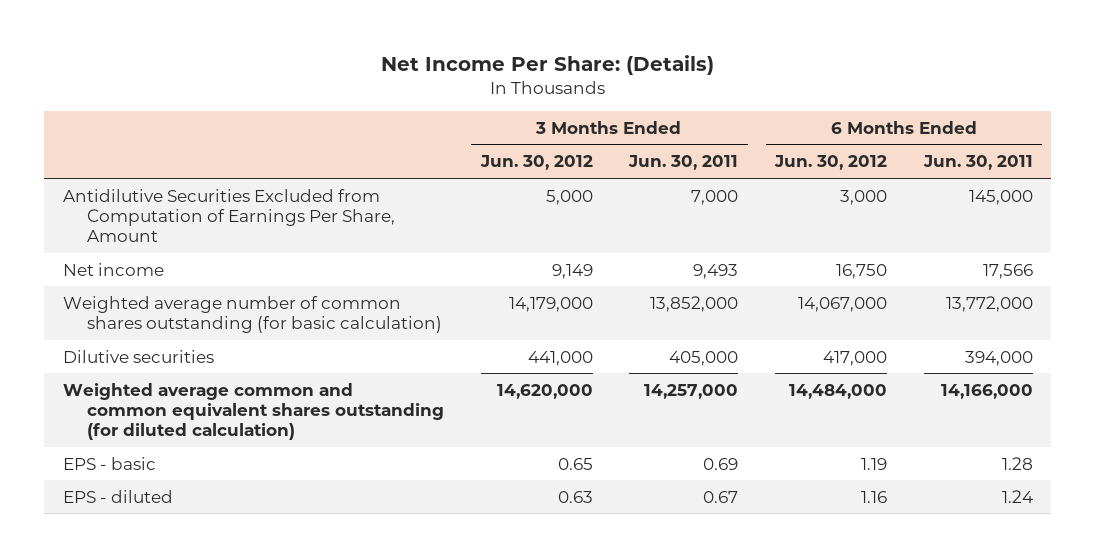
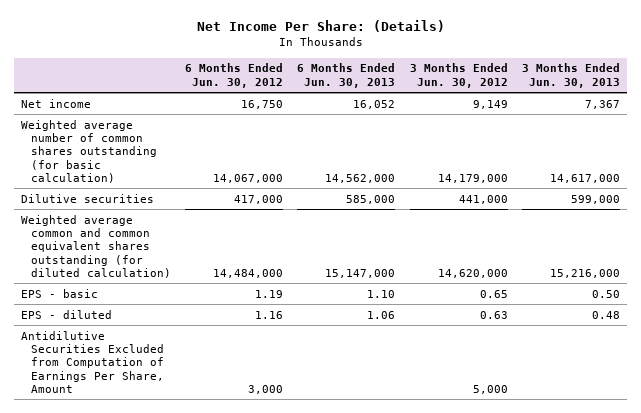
- | 3 Months Ended Jun. 30, 2012 | 3 Months Ended Jun. 30, 2011 | 6 Months Ended Jun. 30, 2012 | 6 Months Ended Jun. 30, 2011
+ | 6 Months Ended Jun. 30, 2012 | 6 Months Ended Jun. 30, 2013 | 3 Months Ended Jun. 30, 2012 | 3 Months Ended Jun. 30, 2013
moved down: Antidilutive Securities Excluded from Computation of Earnings Per Share, Amount | 3,000 | | 5,000 |

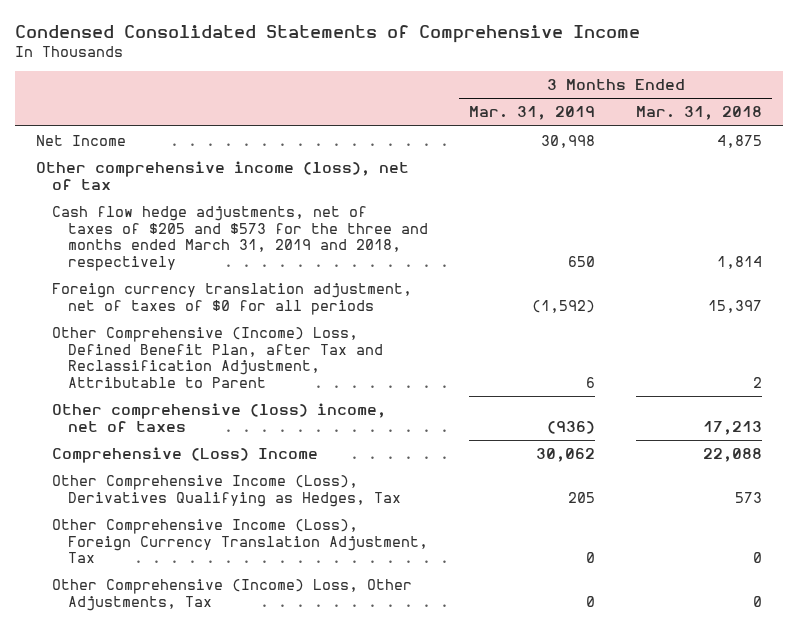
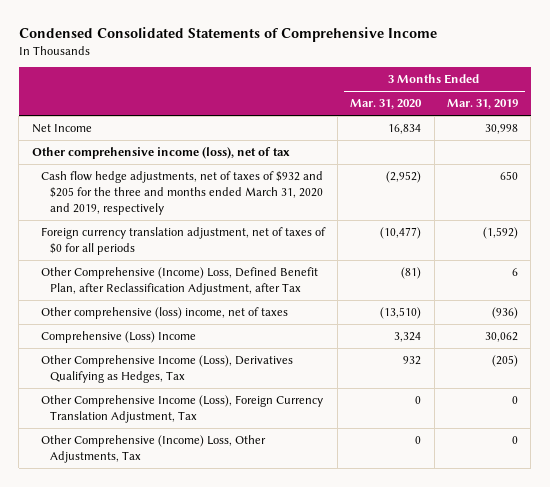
- | 3 Months Ended Mar. 31, 2019 | 3 Months Ended Mar. 31, 2018
+ | 3 Months Ended Mar. 31, 2020 | 3 Months Ended Mar. 31, 2019
- Cash flow hedge adjustments, net of taxes of $205 and $573 for the three and months ended March 31, 2019 and 2018, respectively | 650 | 1,814
+ Cash flow hedge adjustments, net of taxes of $932 and $205 for the three and months ended March 31, 2020 and 2019, respectively | (2,952) | 650
- Other Comprehensive (Income) Loss, Defined Benefit Plan, after Tax and Reclassification Adjustment, Attributable to Parent | 6 | 2
+ Other Comprehensive (Income) Loss, Defined Benefit Plan, after Reclassification Adjustment, after Tax | (81) | 6
- Other Comprehensive Income (Loss), Derivatives Qualifying as Hedges, Tax | 205 | 573
+ Other Comprehensive Income (Loss), Derivatives Qualifying as Hedges, Tax | 932 | (205)

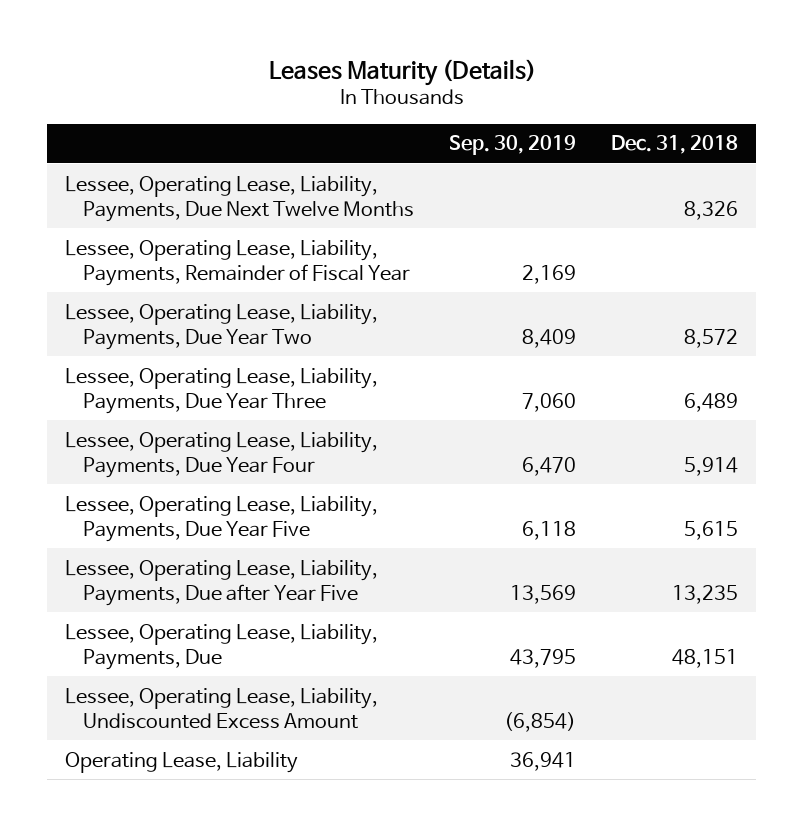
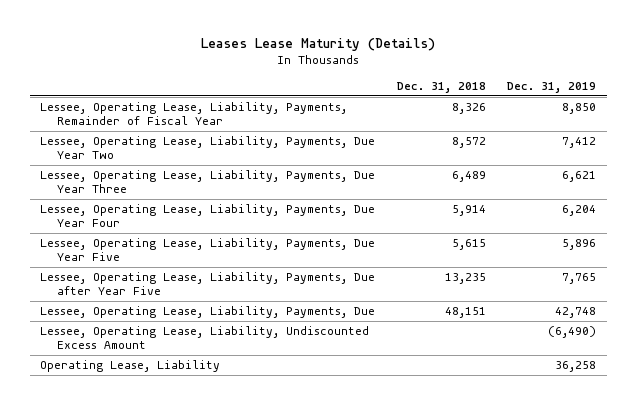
- Leases Maturity (Details)
+ Leases Lease Maturity (Details)
- | Sep. 30, 2019 | Dec. 31, 2018
+ | Dec. 31, 2018 | Dec. 31, 2019
- Lessee, Operating Lease, Liability, Payments, Due Next Twelve Months | | 8,326
- Lessee, Operating Lease, Liability, Payments, Remainder of Fiscal Year | 2,169 |
+ Lessee, Operating Lease, Liability, Payments, Remainder of Fiscal Year | 8,326 | 8,850

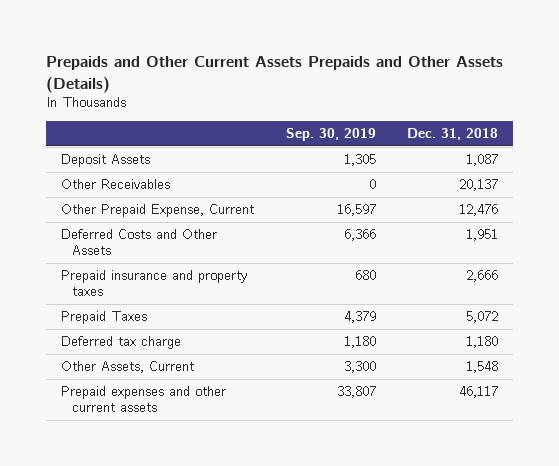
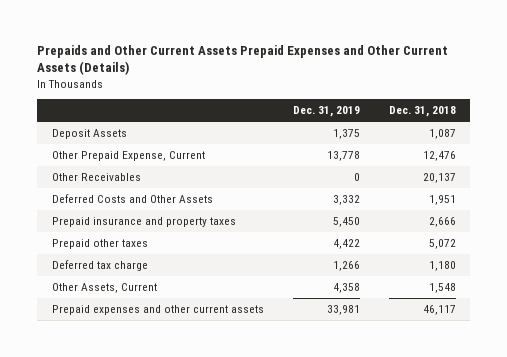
- Prepaids and Other Current Assets Prepaids and Other Assets (Details)
+ Prepaids and Other Current Assets Prepaid Expenses and Other Current Assets (Details)
- | Sep. 30, 2019 | Dec. 31, 2018
+ | Dec. 31, 2019 | Dec. 31, 2018
moved down: Other Receivables | 0 | 20,137
- Prepaid Taxes | 4,379 | 5,072
+ Prepaid other taxes | 4,422 | 5,072

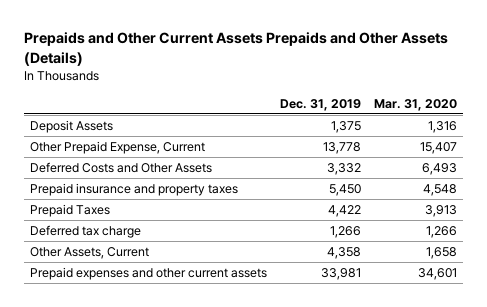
- Prepaids and Other Current Assets Prepaid Expenses and Other Current Assets (Details)
+ Prepaids and Other Current Assets Prepaids and Other Assets (Details)
- | Dec. 31, 2019 | Dec. 31, 2018
+ | Dec. 31, 2019 | Mar. 31, 2020
- Other Receivables | 0 | 20,137
- Prepaid other taxes | 4,422 | 5,072
+ Prepaid Taxes | 4,422 | 3,913

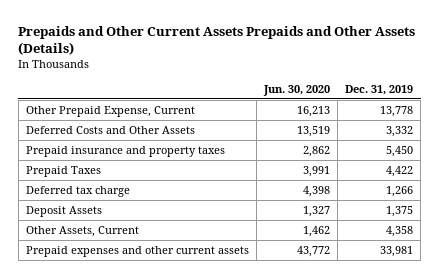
- | Dec. 31, 2019 | Mar. 31, 2020
+ | Jun. 30, 2020 | Dec. 31, 2019
moved down: Deposit Assets | 1,327 | 1,375

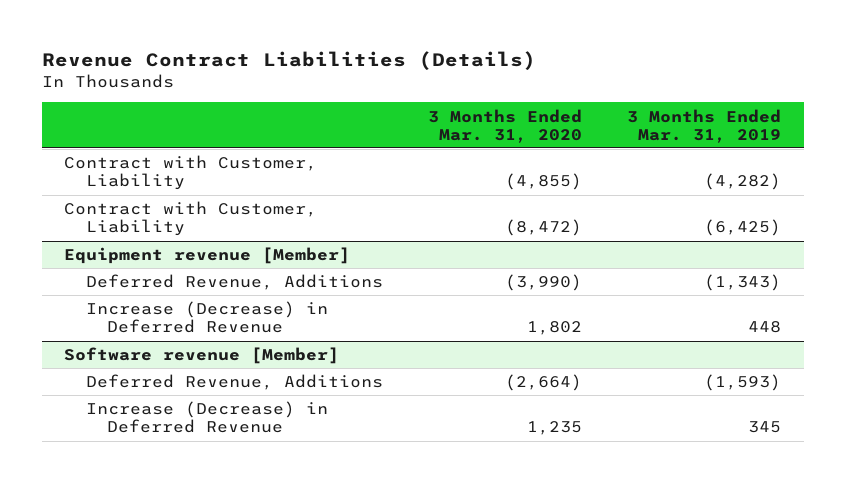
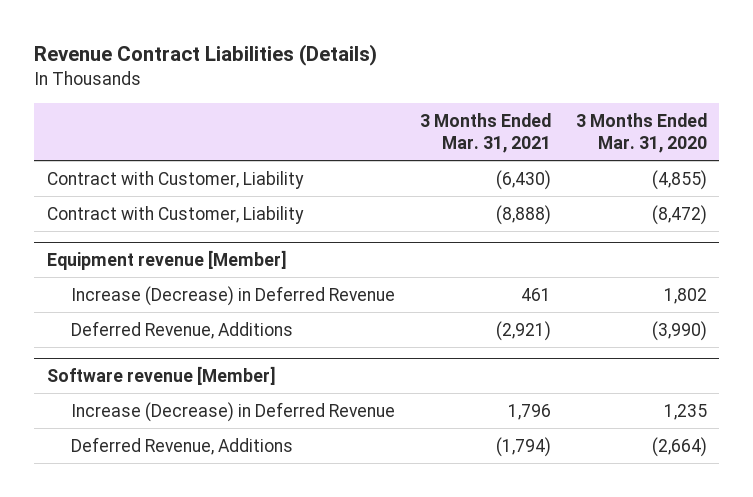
- | 3 Months Ended Mar. 31, 2020 | 3 Months Ended Mar. 31, 2019
+ | 3 Months Ended Mar. 31, 2021 | 3 Months Ended Mar. 31, 2020
@ Equipment revenue [Member]
moved down: Deferred Revenue, Additions | (2,921) | (3,990)
@ Software revenue [Member]
moved down: Deferred Revenue, Additions | (1,794) | (2,664)

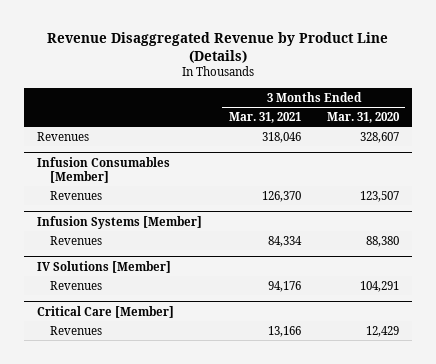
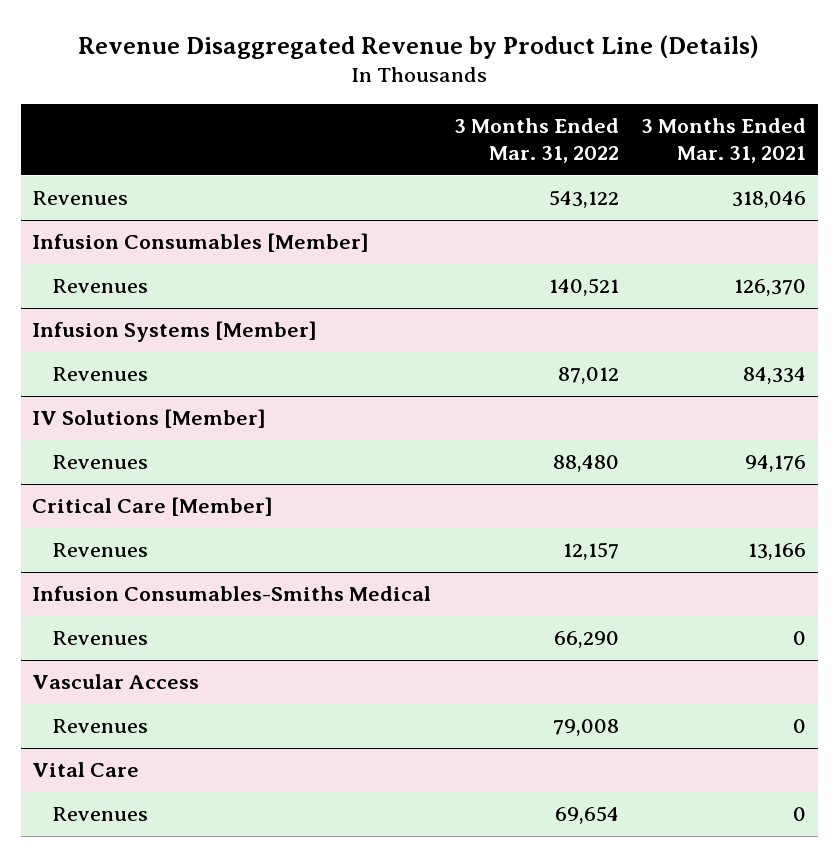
- | 3 Months Ended Mar. 31, 2021 | 3 Months Ended Mar. 31, 2020
+ | 3 Months Ended Mar. 31, 2022 | 3 Months Ended Mar. 31, 2021
+ Infusion Consumables-Smiths Medical
+ Revenues | 66,290 | 0
+ Vascular Access
+ Revenues | 79,008 | 0
+ Vital Care
+ Revenues | 69,654 | 0

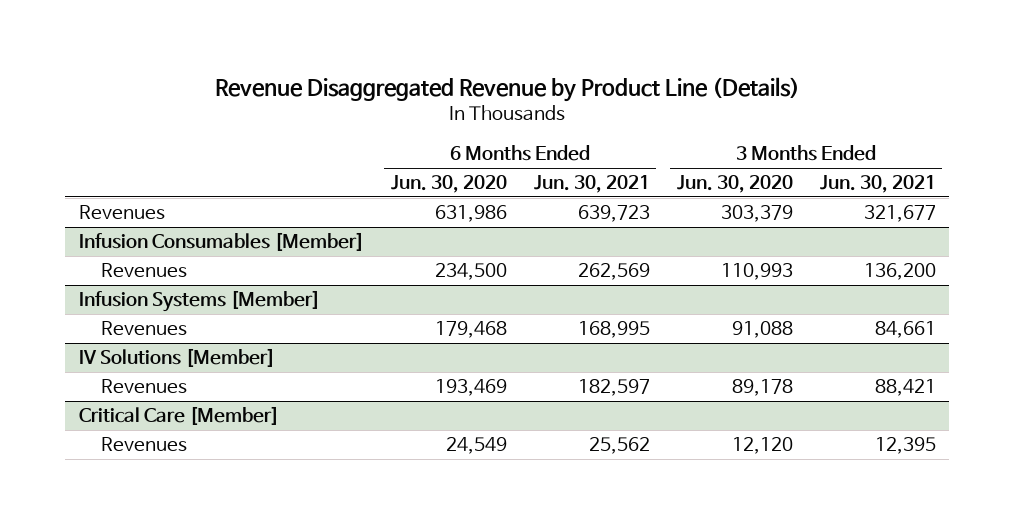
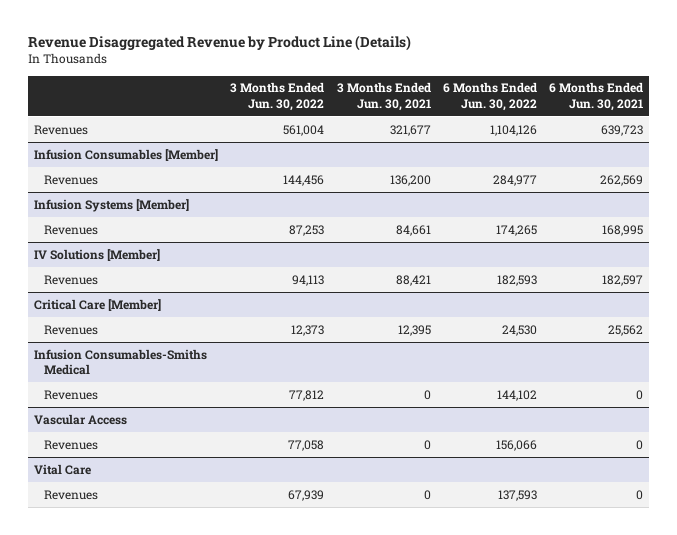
- | 6 Months Ended Jun. 30, 2020 | 6 Months Ended Jun. 30, 2021 | 3 Months Ended Jun. 30, 2020 | 3 Months Ended Jun. 30, 2021
+ | 3 Months Ended Jun. 30, 2022 | 3 Months Ended Jun. 30, 2021 | 6 Months Ended Jun. 30, 2022 | 6 Months Ended Jun. 30, 2021
+ Infusion Consumables-Smiths Medical
+ Revenues | 77,812 | 0 | 144,102 | 0
+ Vascular Access
+ Revenues | 77,058 | 0 | 156,066 | 0
+ Vital Care
+ Revenues | 67,939 | 0 | 137,593 | 0

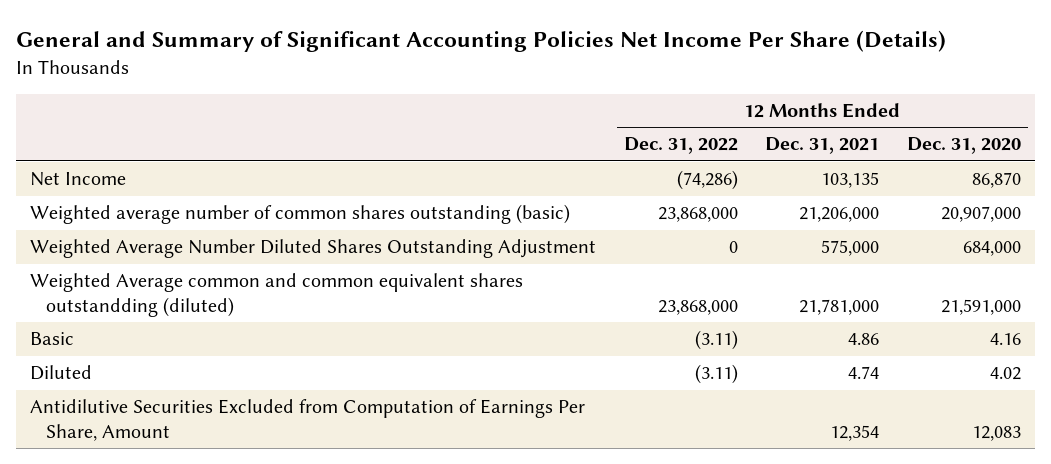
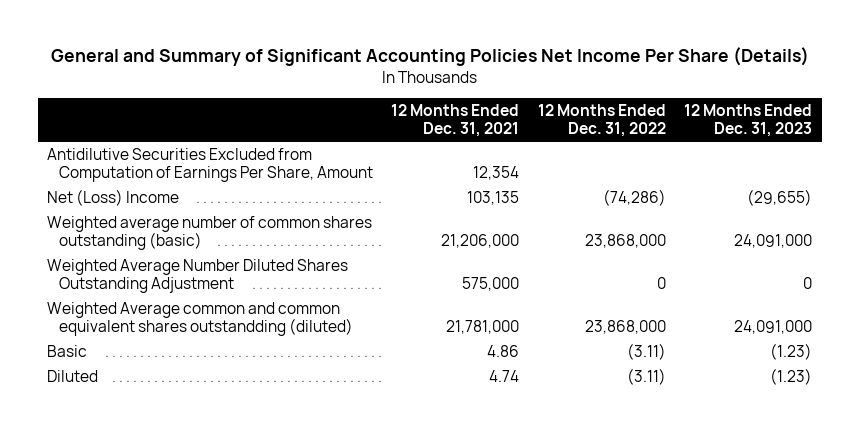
- | 12 Months Ended Dec. 31, 2022 | 12 Months Ended Dec. 31, 2021 | 12 Months Ended Dec. 31, 2020
+ | 12 Months Ended Dec. 31, 2021 | 12 Months Ended Dec. 31, 2022 | 12 Months Ended Dec. 31, 2023
- Net Income | (74,286) | 103,135 | 86,870
moved up: Antidilutive Securities Excluded from Computation of Earnings Per Share, Amount | 12,354 | |
+ Net (Loss) Income | 103,135 | (74,286) | (29,655)

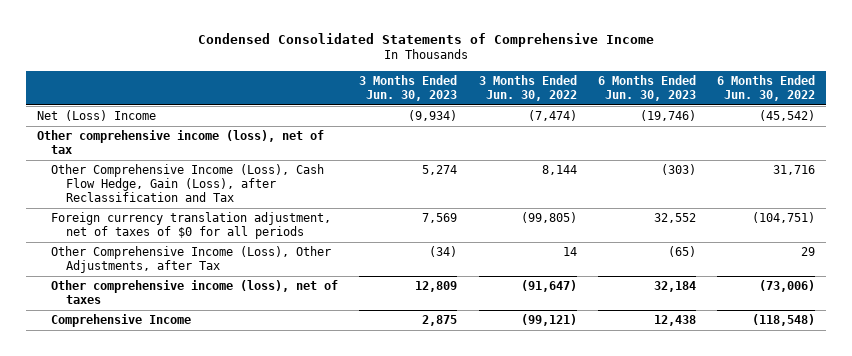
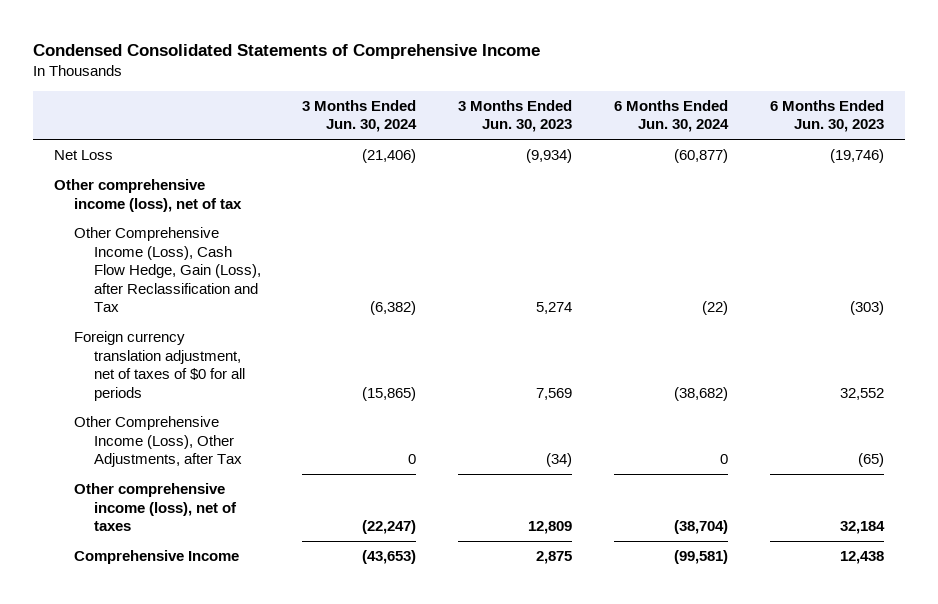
- | 3 Months Ended Jun. 30, 2023 | 3 Months Ended Jun. 30, 2022 | 6 Months Ended Jun. 30, 2023 | 6 Months Ended Jun. 30, 2022
+ | 3 Months Ended Jun. 30, 2024 | 3 Months Ended Jun. 30, 2023 | 6 Months Ended Jun. 30, 2024 | 6 Months Ended Jun. 30, 2023
- Net (Loss) Income | (9,934) | (7,474) | (19,746) | (45,542)
+ Net Loss | (21,406) | (9,934) | (60,877) | (19,746)

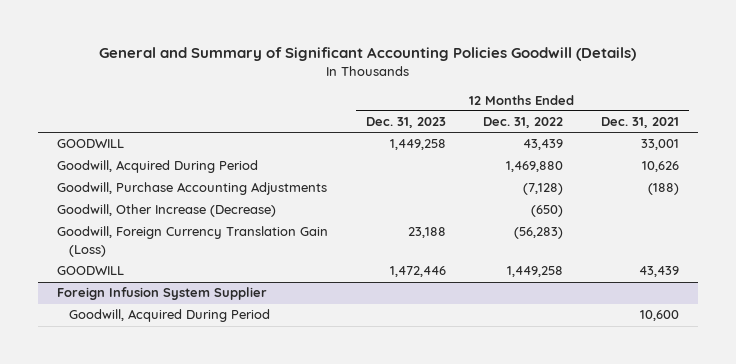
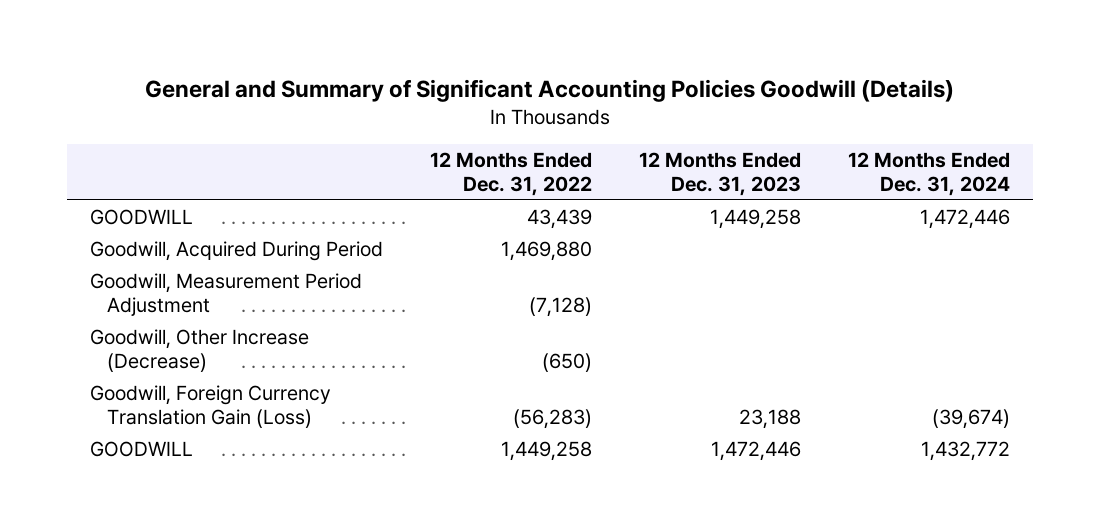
- | 12 Months Ended Dec. 31, 2023 | 12 Months Ended Dec. 31, 2022 | 12 Months Ended Dec. 31, 2021
+ | 12 Months Ended Dec. 31, 2022 | 12 Months Ended Dec. 31, 2023 | 12 Months Ended Dec. 31, 2024
- Goodwill, Purchase Accounting Adjustments | | (7,128) | (188)
+ Goodwill, Measurement Period Adjustment | (7,128) | |
- Foreign Infusion System Supplier
- Goodwill, Acquired During Period | | | 10,600

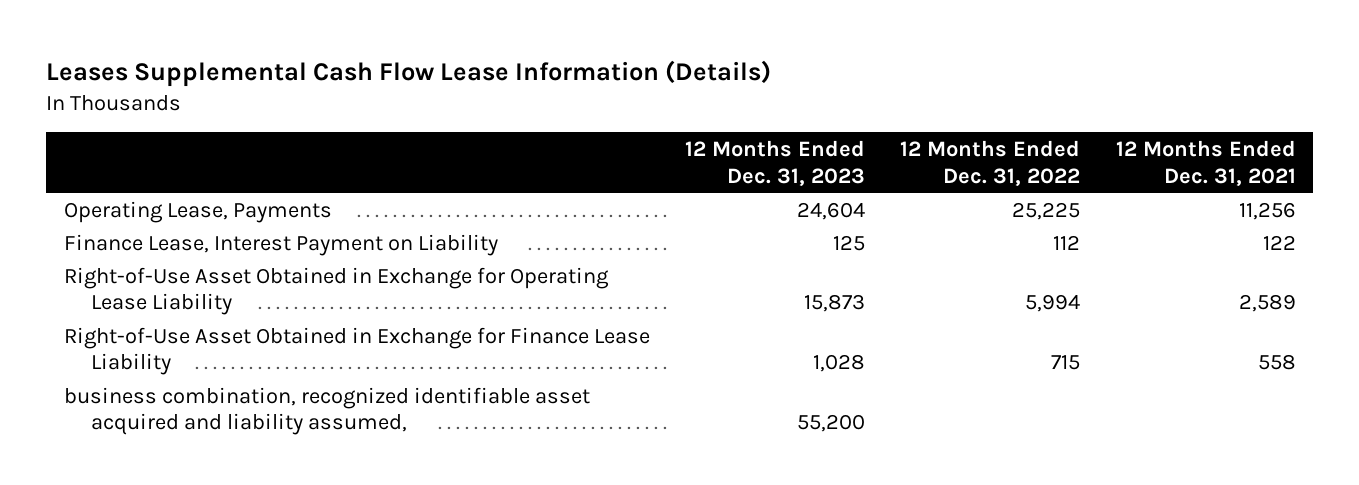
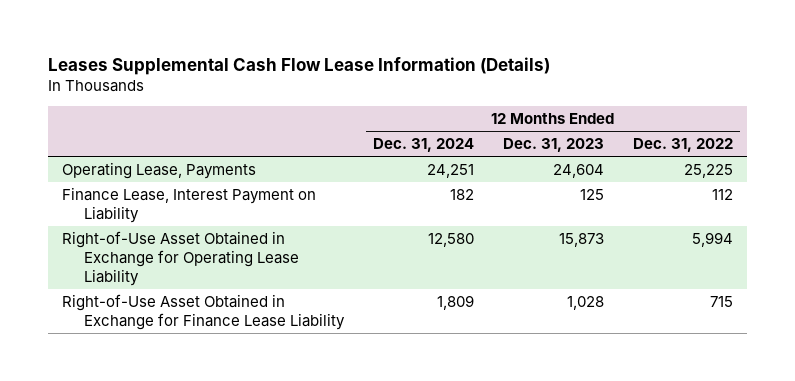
- | 12 Months Ended Dec. 31, 2023 | 12 Months Ended Dec. 31, 2022 | 12 Months Ended Dec. 31, 2021
+ | 12 Months Ended Dec. 31, 2024 | 12 Months Ended Dec. 31, 2023 | 12 Months Ended Dec. 31, 2022
- business combination, recognized identifiable asset acquired and liability assumed, | 55,200 | |

